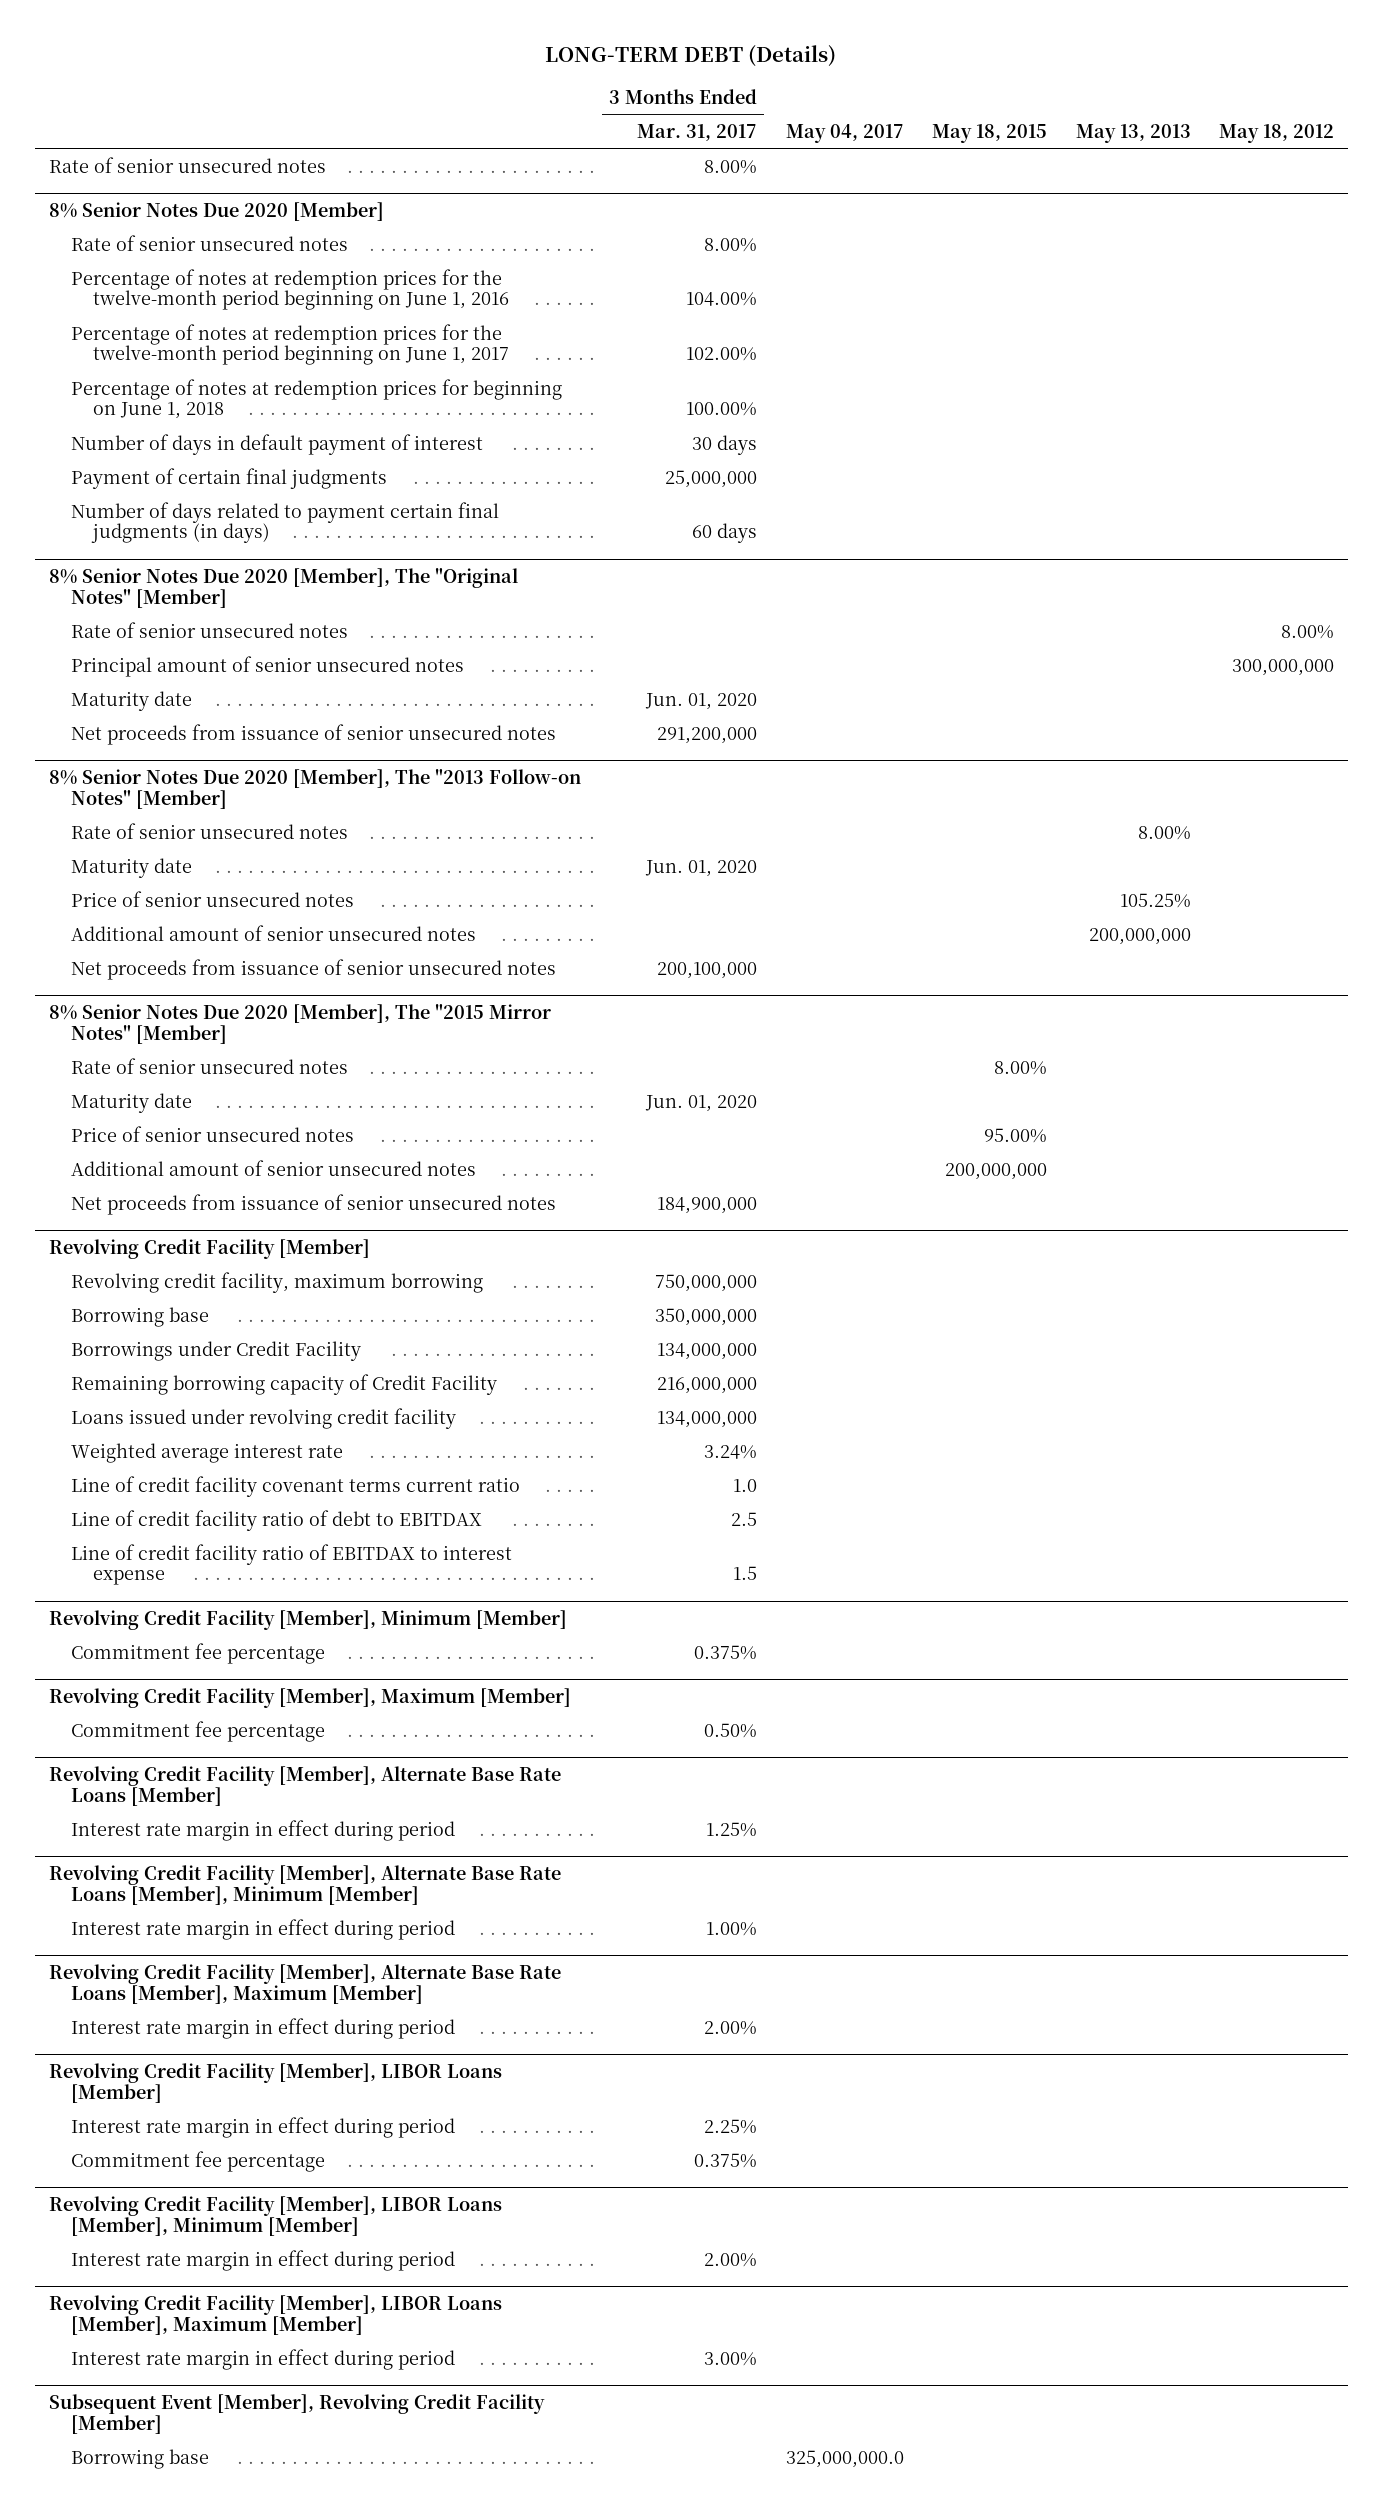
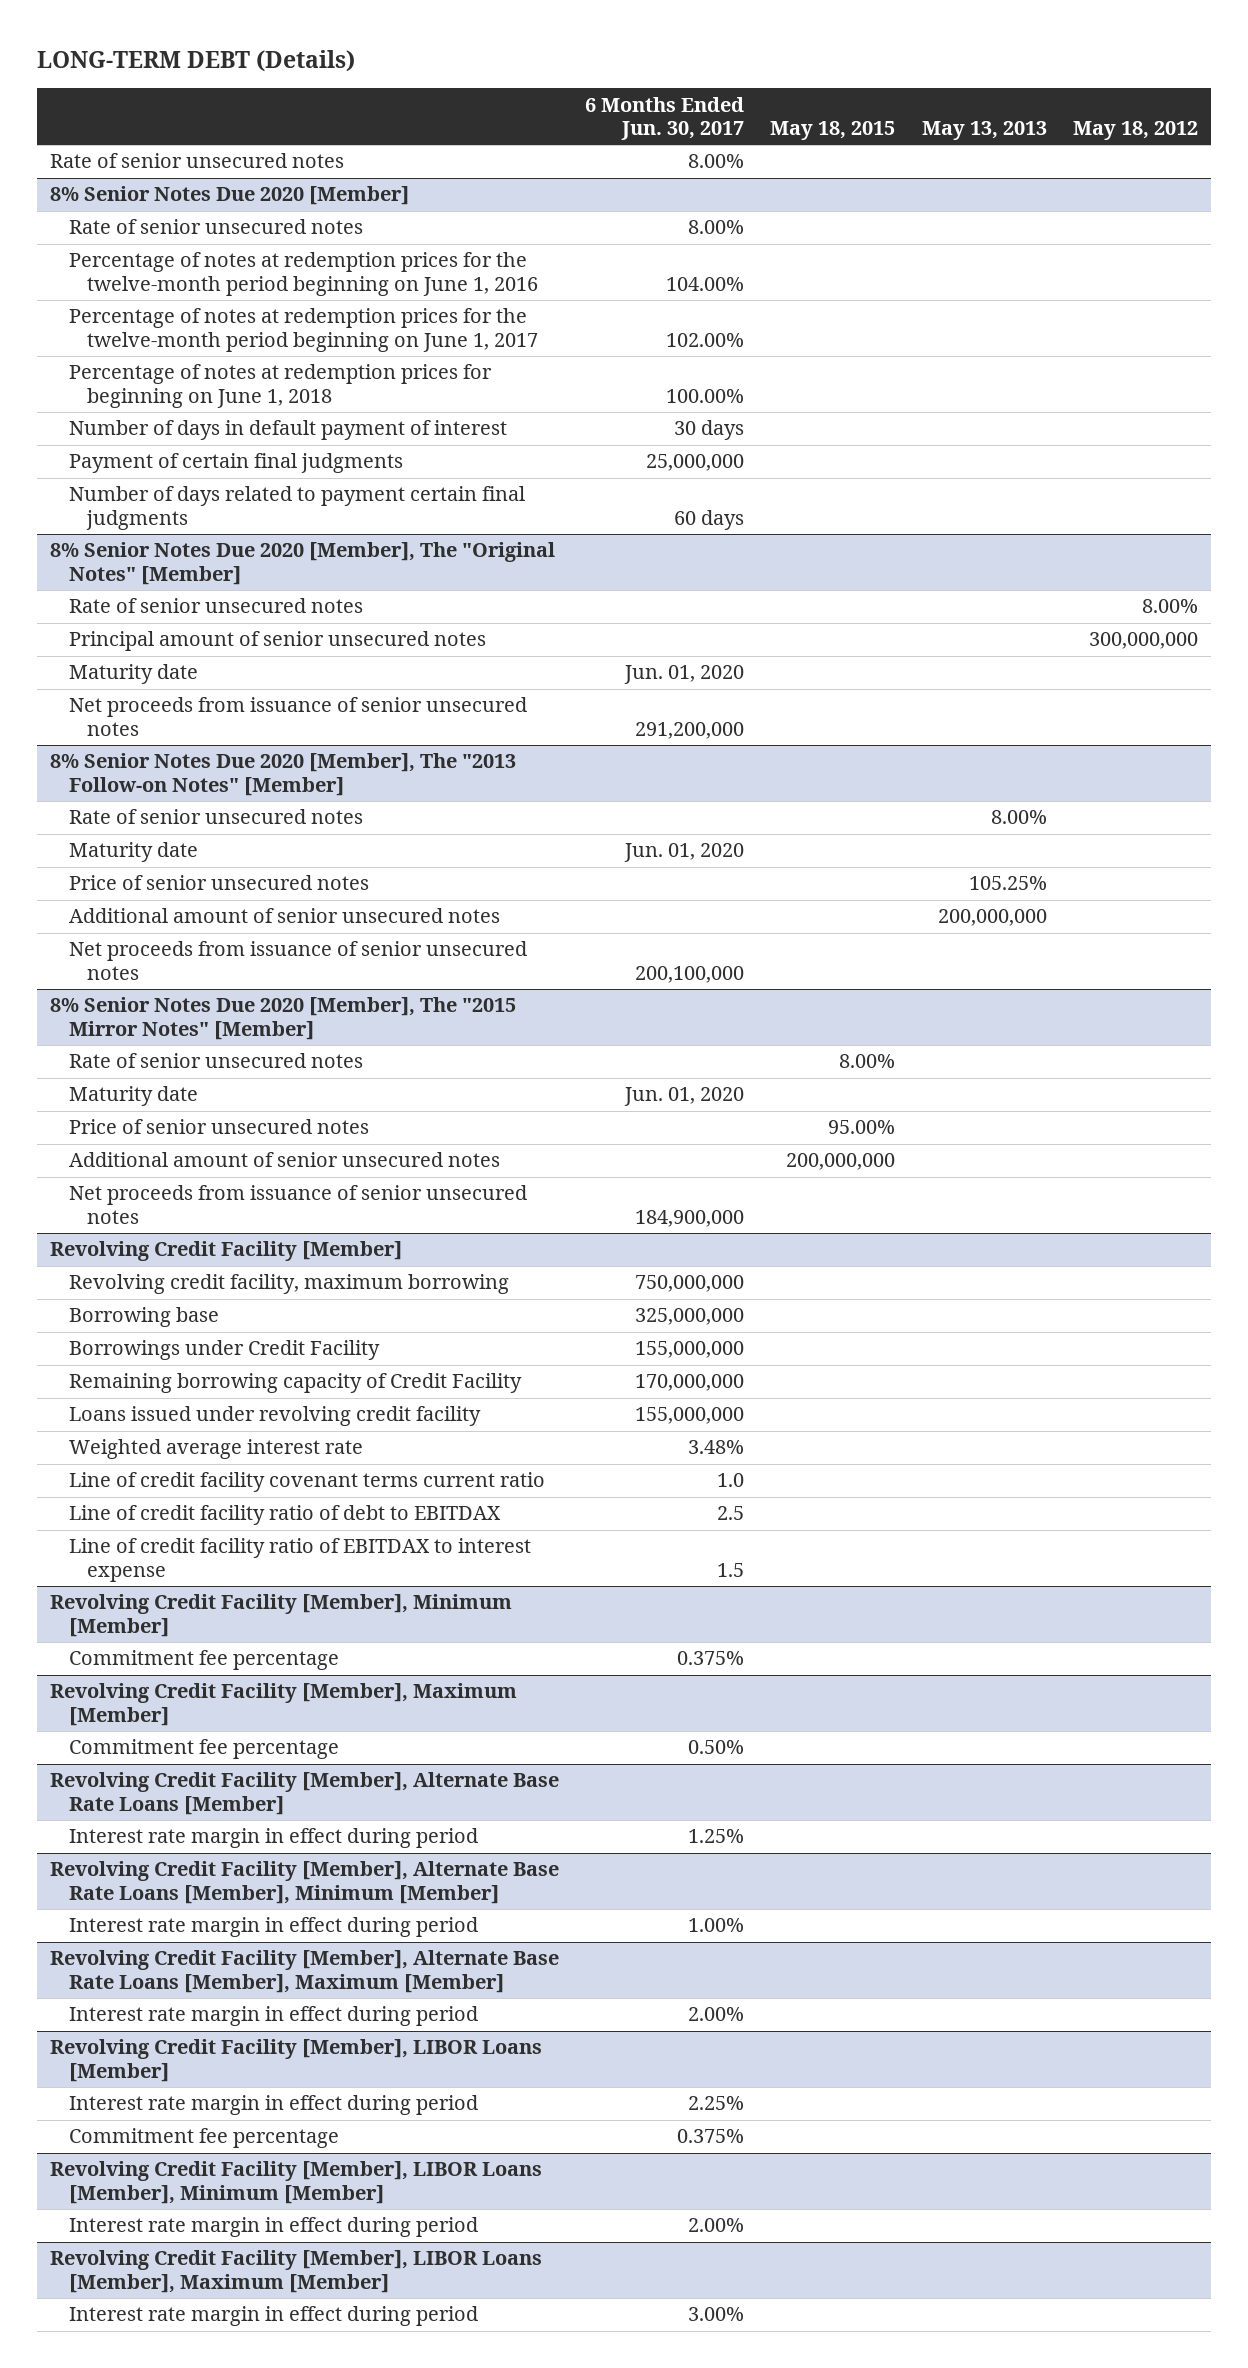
- | 3 Months Ended Mar. 31, 2017 | May 04, 2017 | May 18, 2015 | May 13, 2013 | May 18, 2012
+ | 6 Months Ended Jun. 30, 2017 | May 18, 2015 | May 13, 2013 | May 18, 2012
@ 8% Senior Notes Due 2020 [Member]
- Number of days related to payment certain final judgments (in days) | 60 days | | | |
+ Number of days related to payment certain final judgments | 60 days | | |
- Subsequent Event [Member], Revolving Credit Facility [Member]
- Borrowing base | | 325,000,000.0 | | |

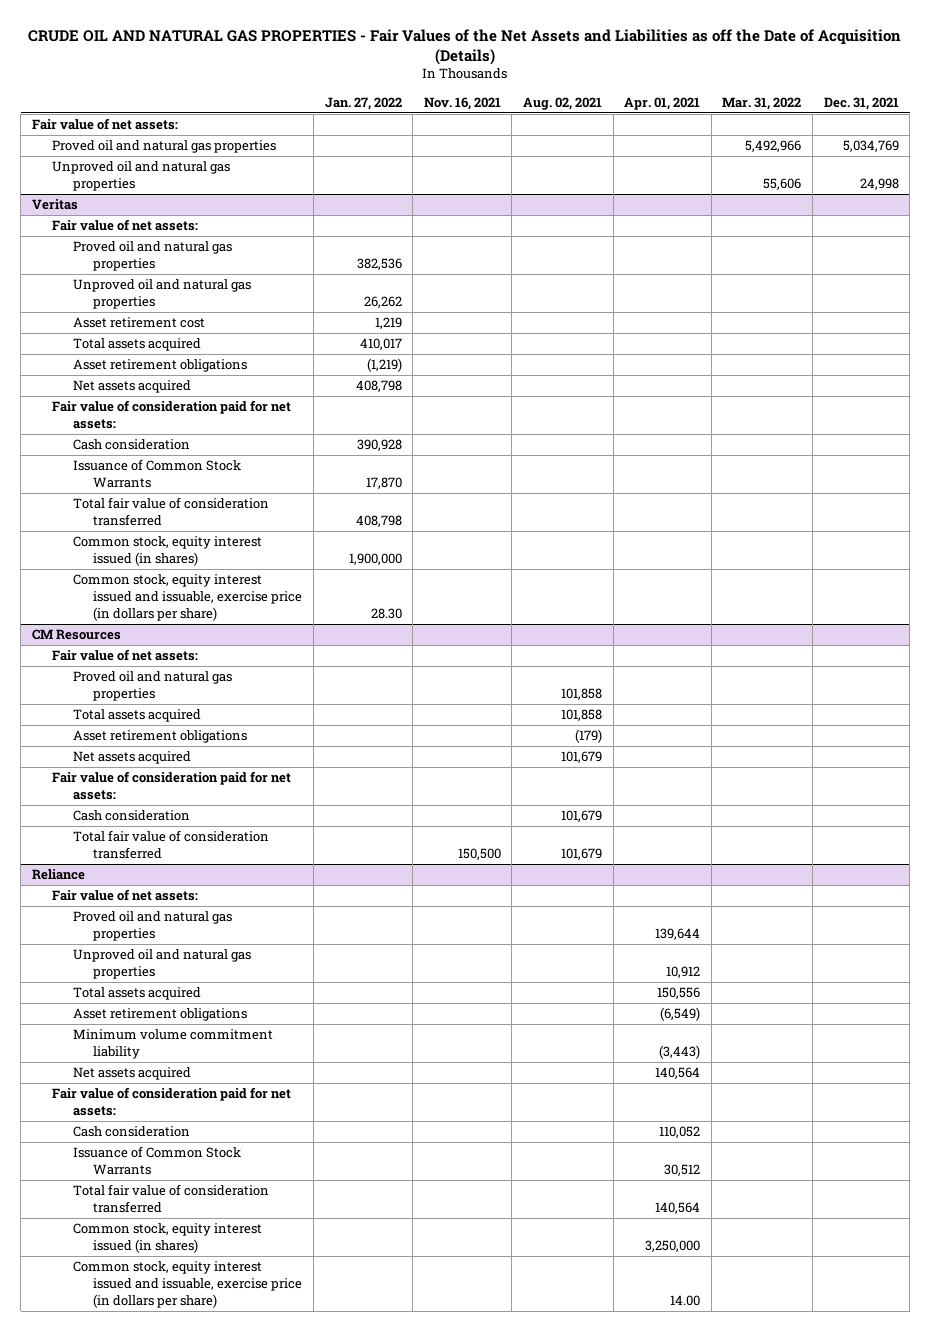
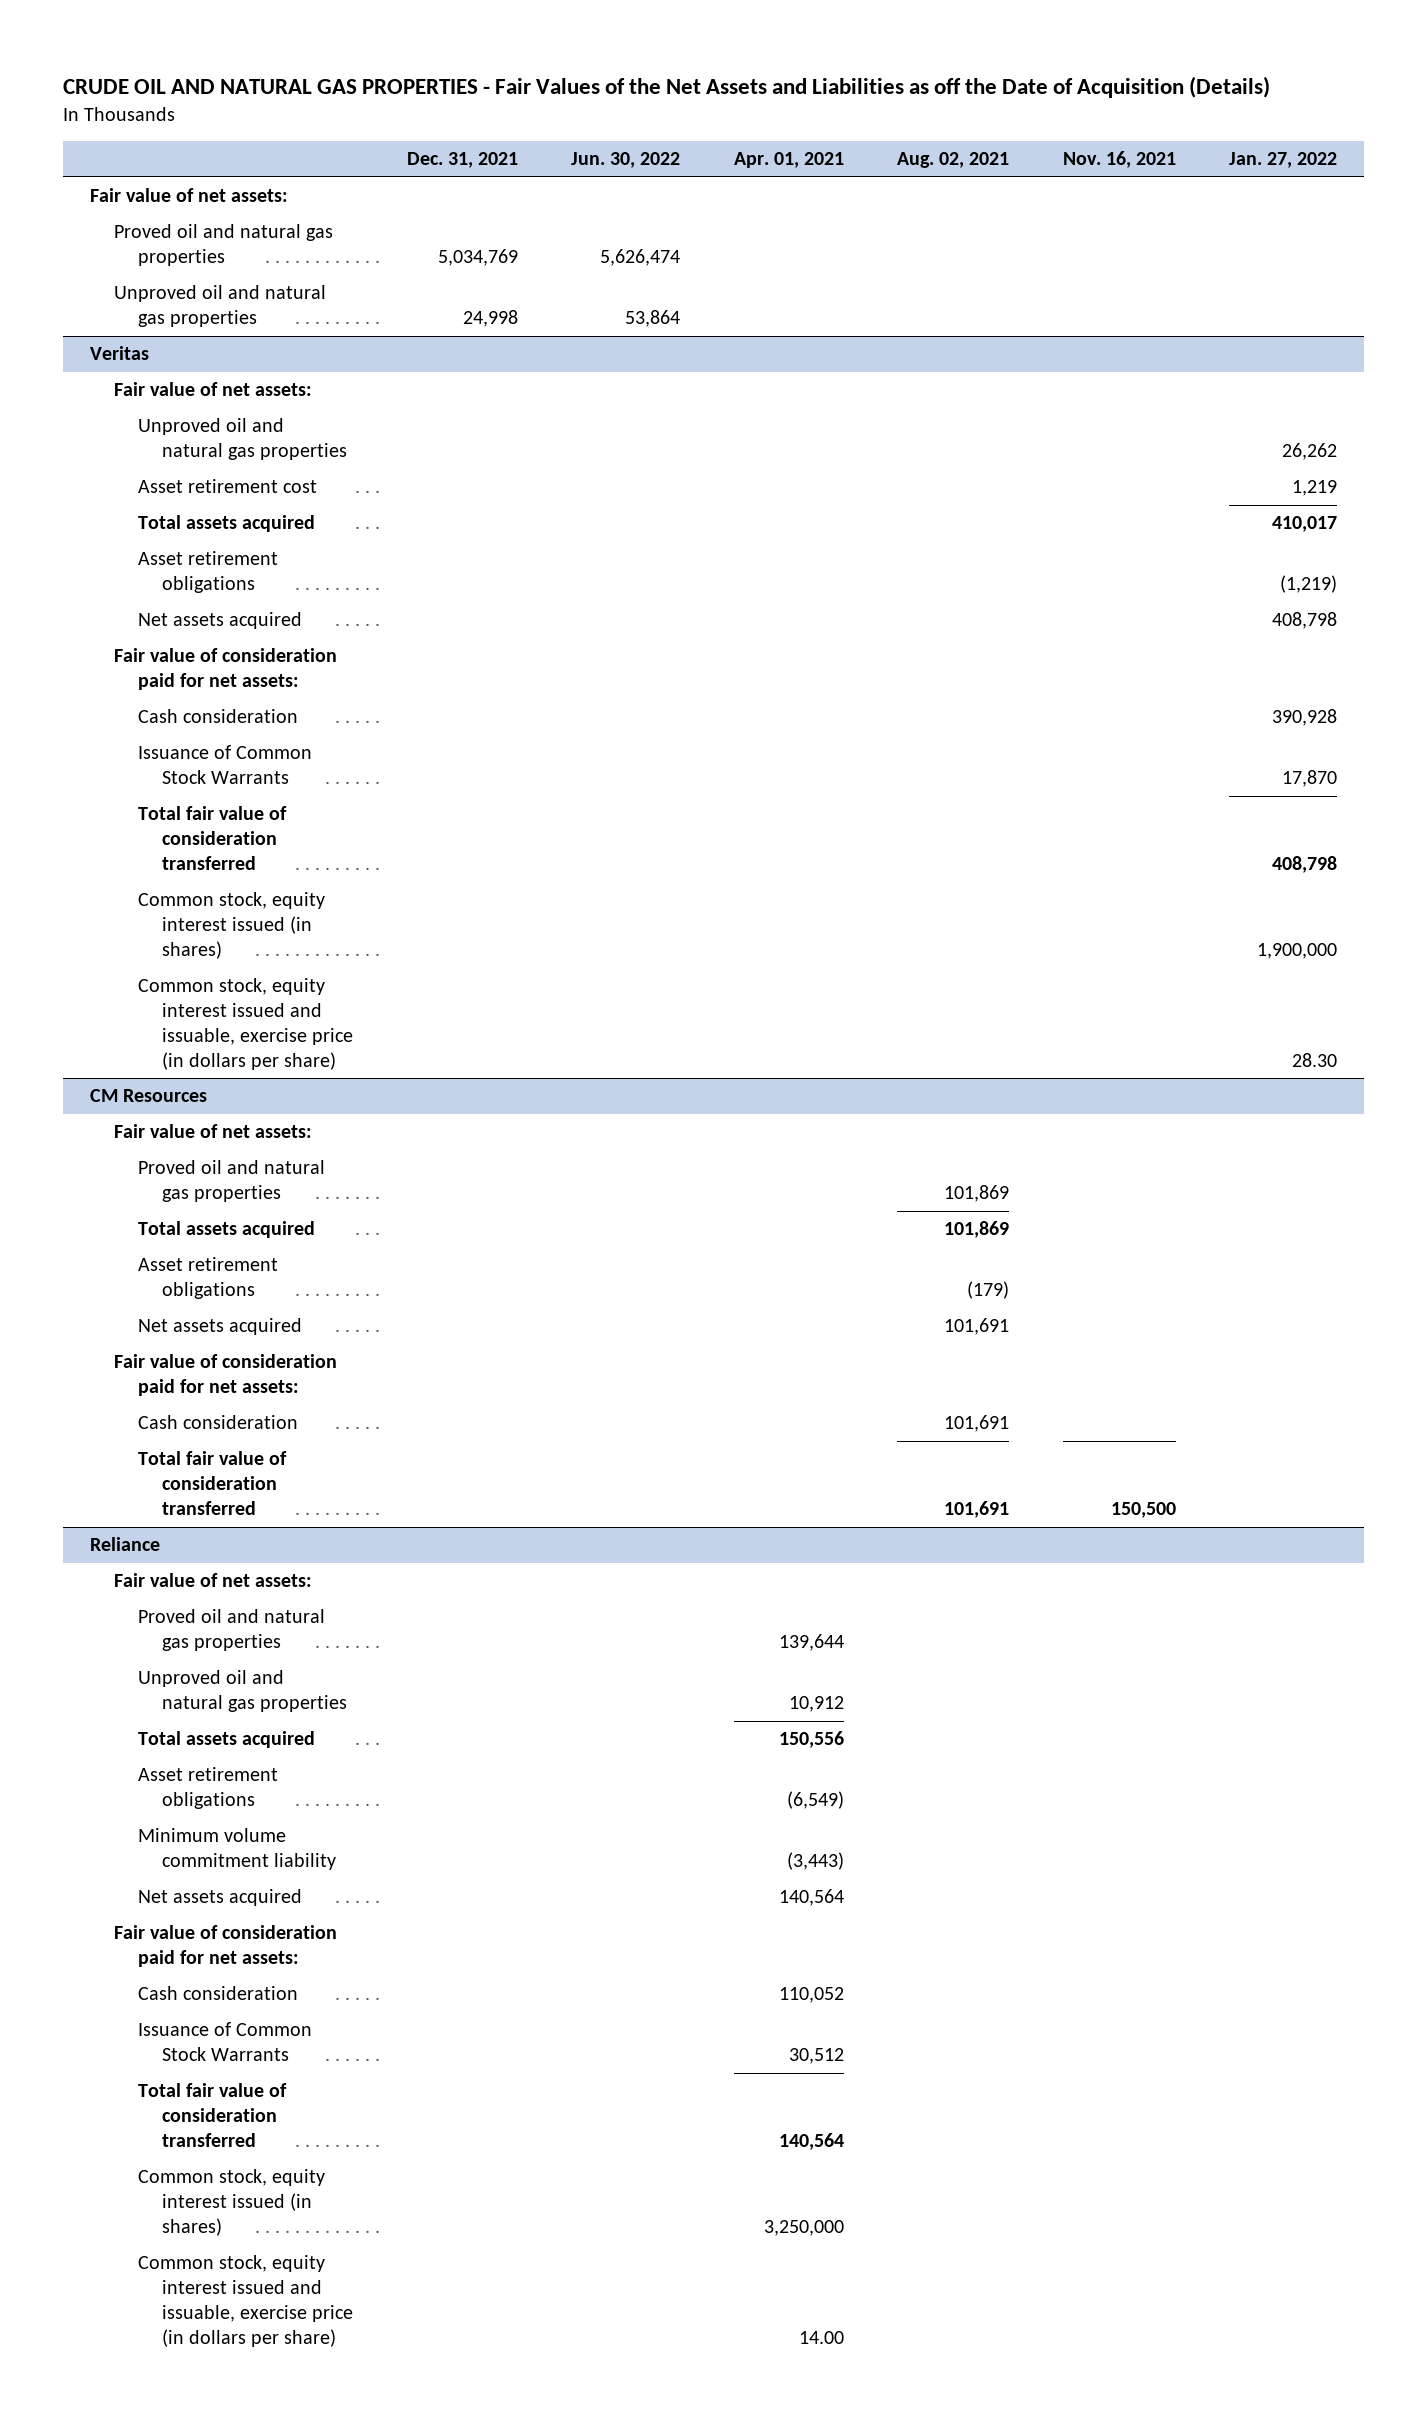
- | Jan. 27, 2022 | Nov. 16, 2021 | Aug. 02, 2021 | Apr. 01, 2021 | Mar. 31, 2022 | Dec. 31, 2021
+ | Dec. 31, 2021 | Jun. 30, 2022 | Apr. 01, 2021 | Aug. 02, 2021 | Nov. 16, 2021 | Jan. 27, 2022
@ Veritas
- Proved oil and natural gas properties | 382,536 | | | | |
@ CM Resources
- Proved oil and natural gas properties | | | 101,858 | | |
- Total assets acquired | | | 101,858 | | |
+ Proved oil and natural gas properties | | | | 101,869 | |
+ Total assets acquired | | | | 101,869 | |
- Net assets acquired | | | 101,679 | | |
+ Net assets acquired | | | | 101,691 | |
- Cash consideration | | | 101,679 | | |
- Total fair value of consideration transferred | | 150,500 | 101,679 | | |
+ Cash consideration | | | | 101,691 | |
+ Total fair value of consideration transferred | | | | 101,691 | 150,500 |

